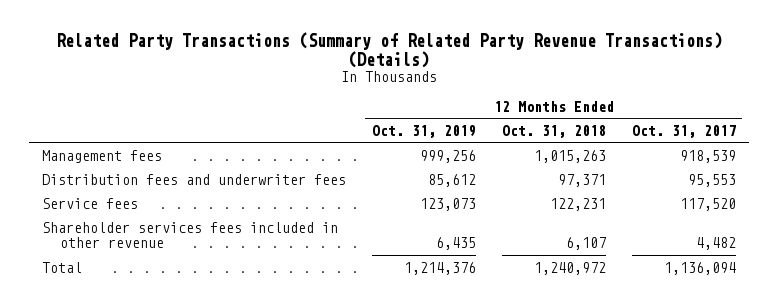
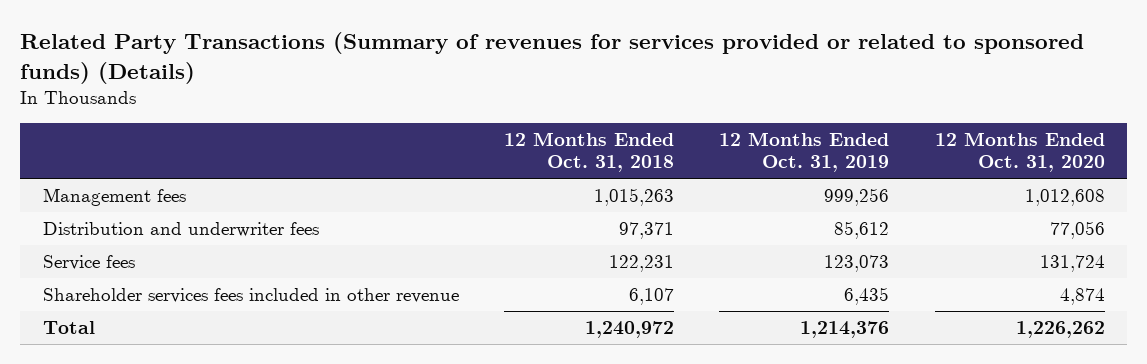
- Related Party Transactions (Summary of Related Party Revenue Transactions) (Details)
+ Related Party Transactions (Summary of revenues for services provided or related to sponsored funds) (Details)
- | 12 Months Ended Oct. 31, 2019 | 12 Months Ended Oct. 31, 2018 | 12 Months Ended Oct. 31, 2017
+ | 12 Months Ended Oct. 31, 2018 | 12 Months Ended Oct. 31, 2019 | 12 Months Ended Oct. 31, 2020
- Distribution fees and underwriter fees | 85,612 | 97,371 | 95,553
+ Distribution and underwriter fees | 97,371 | 85,612 | 77,056

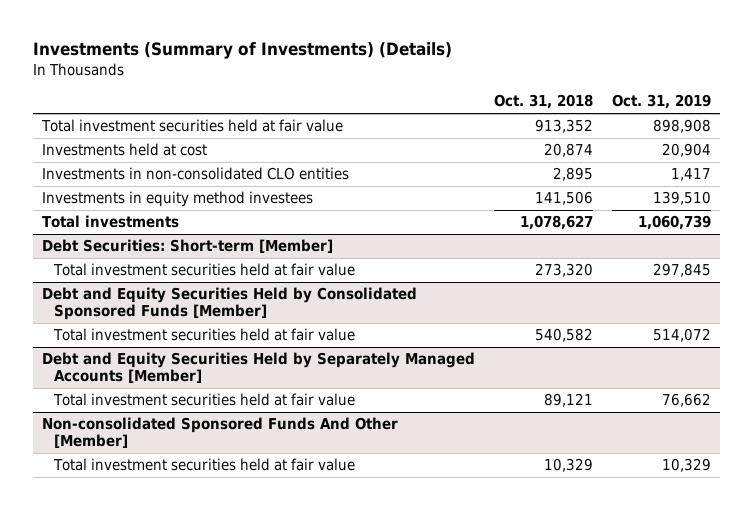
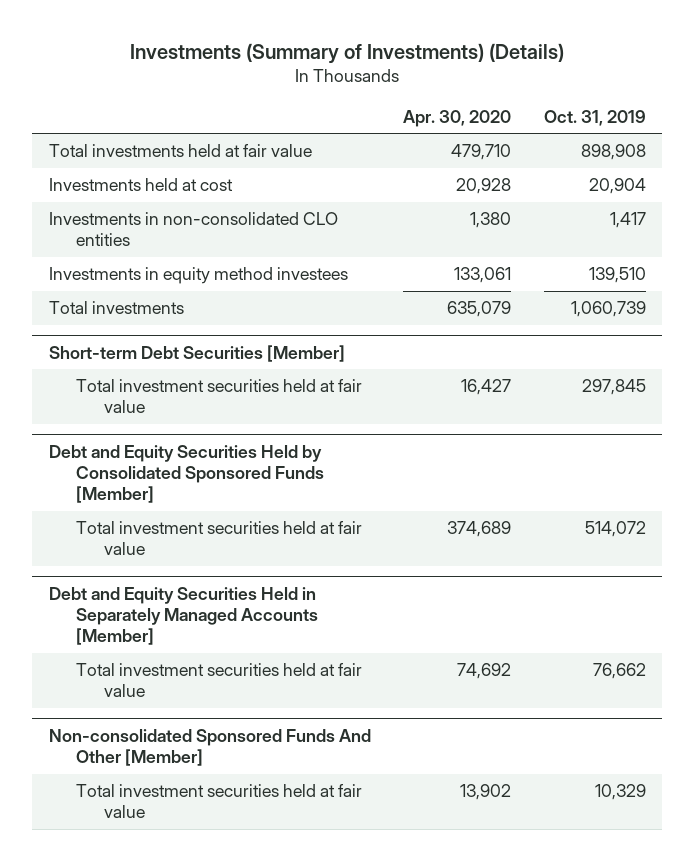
- | Oct. 31, 2018 | Oct. 31, 2019
+ | Apr. 30, 2020 | Oct. 31, 2019
- Total investment securities held at fair value | 913,352 | 898,908
+ Total investments held at fair value | 479,710 | 898,908
- Debt Securities: Short-term [Member]
+ Short-term Debt Securities [Member]
- Debt and Equity Securities Held by Separately Managed Accounts [Member]
+ Debt and Equity Securities Held in Separately Managed Accounts [Member]

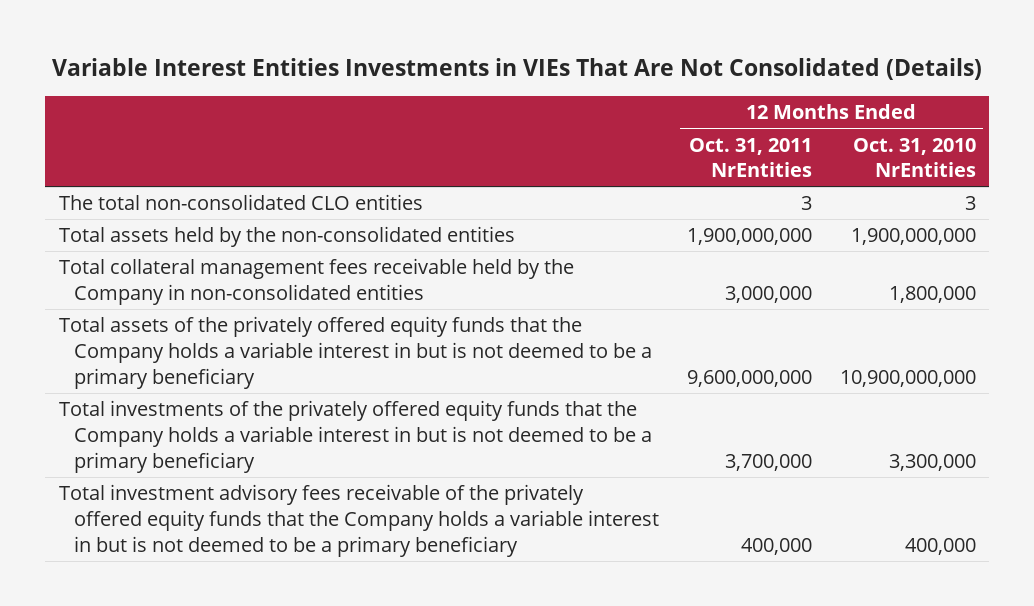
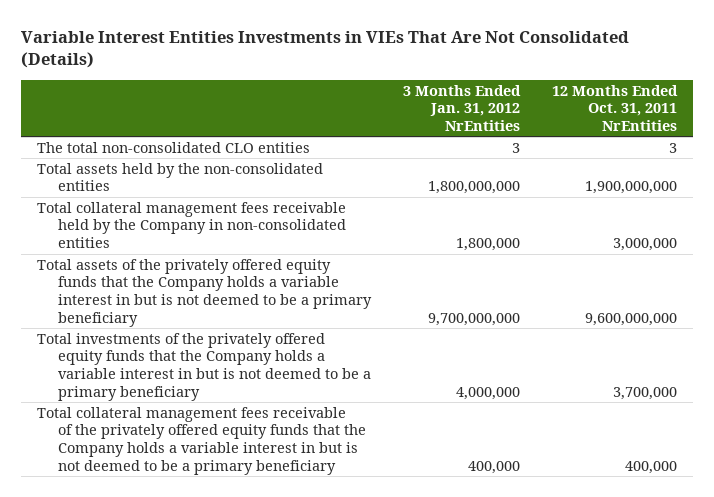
- | 12 Months Ended Oct. 31, 2011 NrEntities | 12 Months Ended Oct. 31, 2010 NrEntities
+ | 3 Months Ended Jan. 31, 2012 NrEntities | 12 Months Ended Oct. 31, 2011 NrEntities
- Total investment advisory fees receivable of the privately offered equity funds that the Company holds a variable interest in but is not deemed to be a primary beneficiary | 400,000 | 400,000
+ Total collateral management fees receivable of the privately offered equity funds that the Company holds a variable interest in but is not deemed to be a primary beneficiary | 400,000 | 400,000

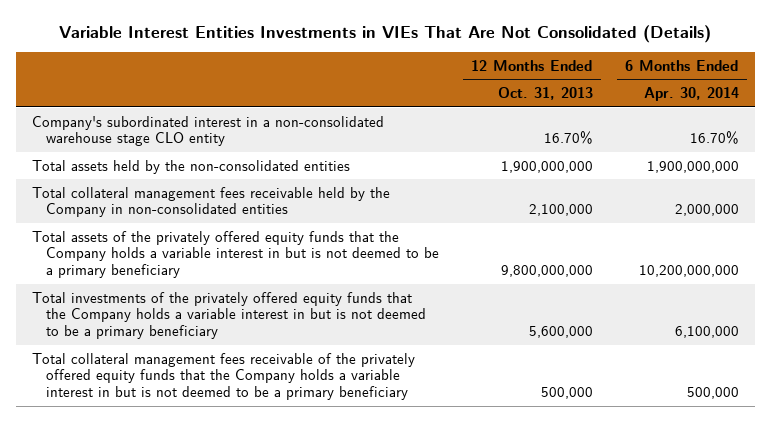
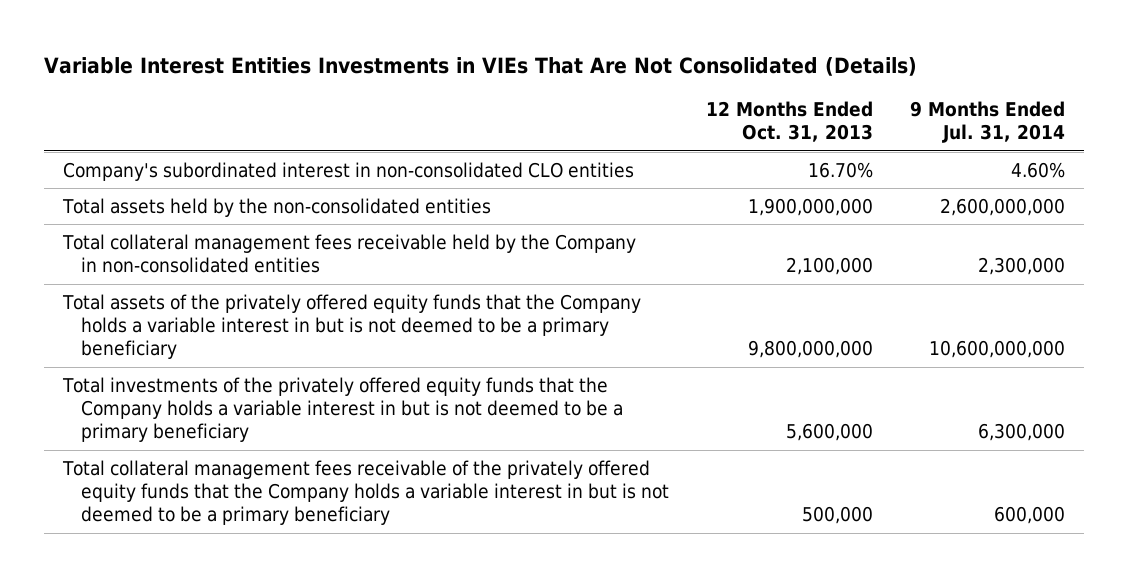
- | 12 Months Ended Oct. 31, 2013 | 6 Months Ended Apr. 30, 2014
+ | 12 Months Ended Oct. 31, 2013 | 9 Months Ended Jul. 31, 2014
- Company's subordinated interest in a non-consolidated warehouse stage CLO entity | 16.70% | 16.70%
+ Company's subordinated interest in non-consolidated CLO entities | 16.70% | 4.60%

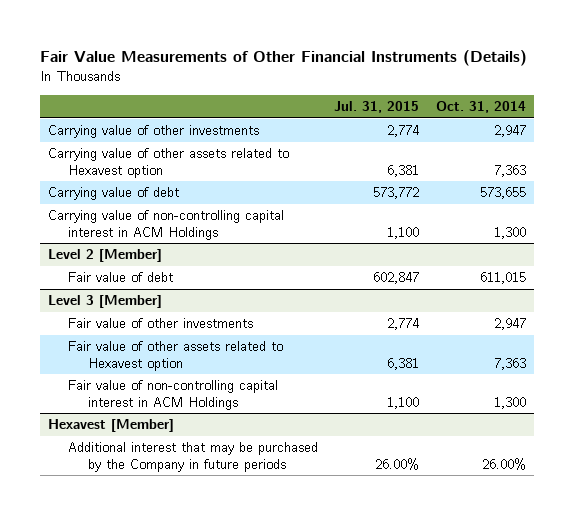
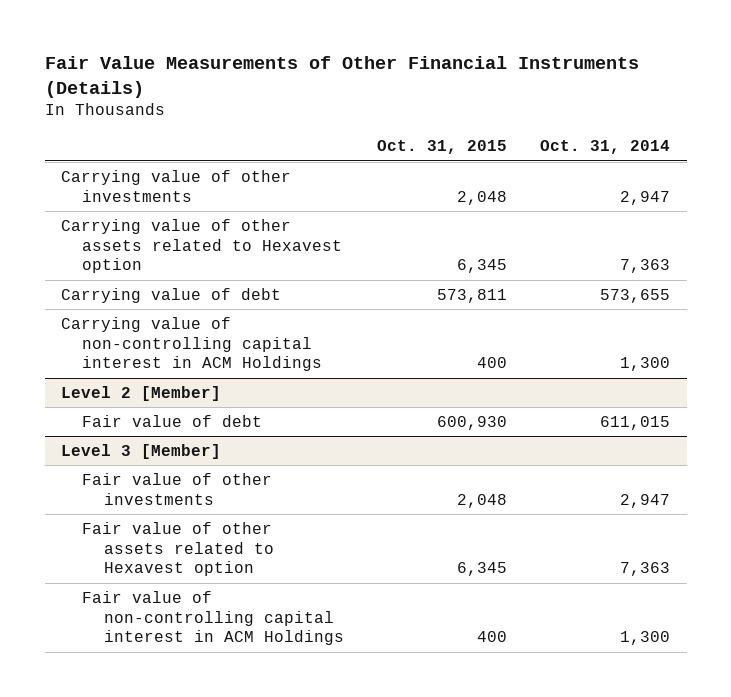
- | Jul. 31, 2015 | Oct. 31, 2014
+ | Oct. 31, 2015 | Oct. 31, 2014
- Hexavest [Member]
- Additional interest that may be purchased by the Company in future periods | 26.00% | 26.00%

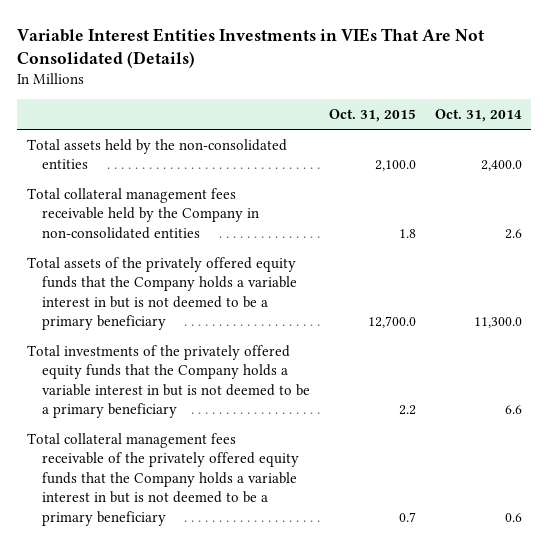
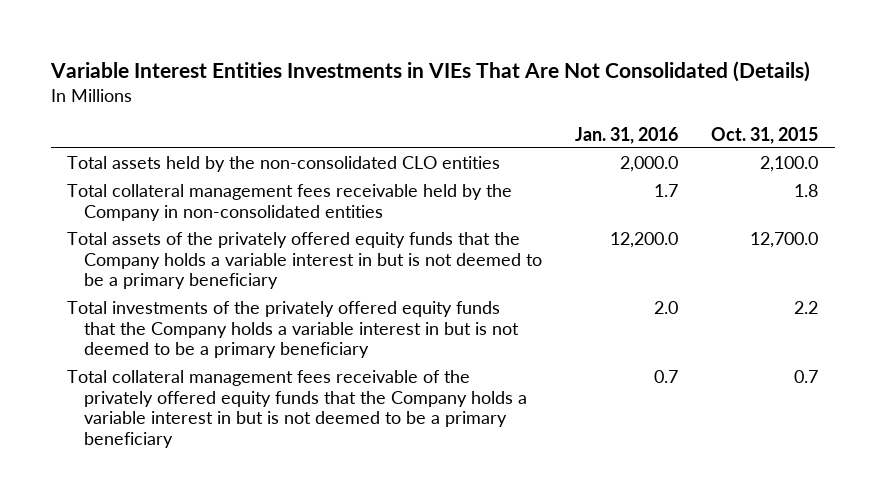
- | Oct. 31, 2015 | Oct. 31, 2014
+ | Jan. 31, 2016 | Oct. 31, 2015
- Total assets held by the non-consolidated entities | 2,100.0 | 2,400.0
+ Total assets held by the non-consolidated CLO entities | 2,000.0 | 2,100.0

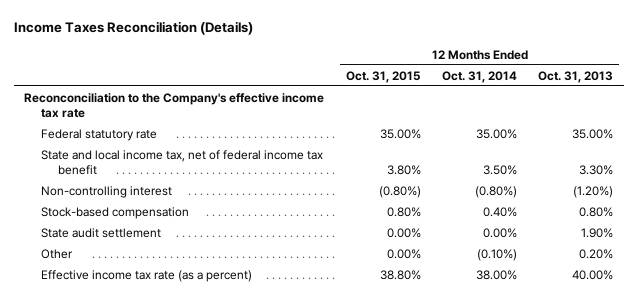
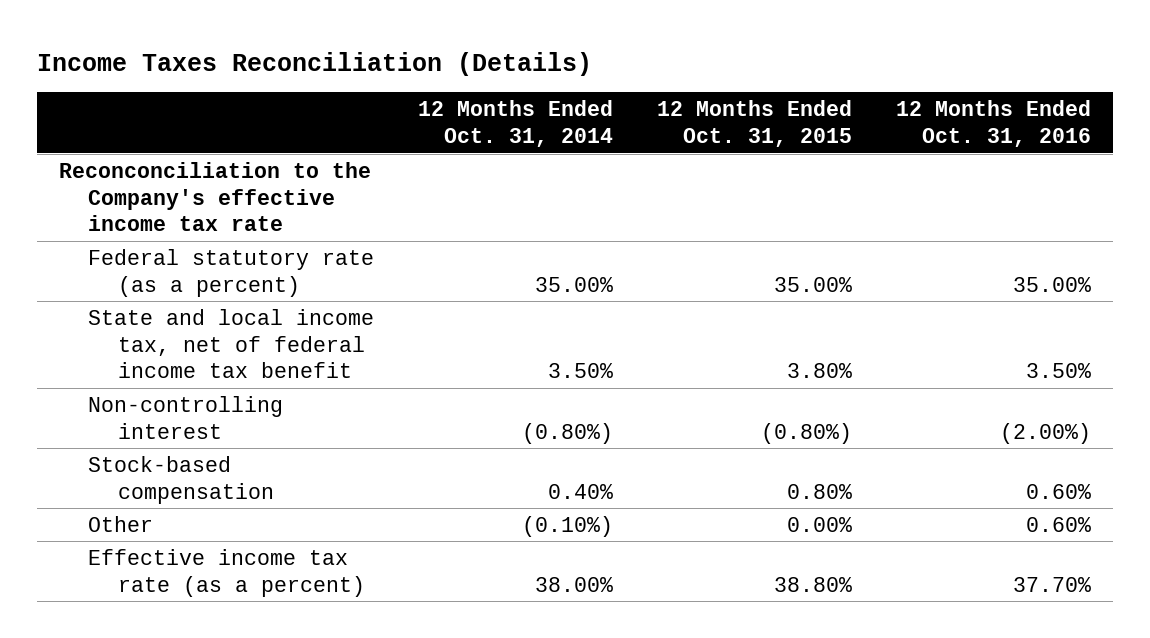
- | 12 Months Ended Oct. 31, 2015 | 12 Months Ended Oct. 31, 2014 | 12 Months Ended Oct. 31, 2013
+ | 12 Months Ended Oct. 31, 2014 | 12 Months Ended Oct. 31, 2015 | 12 Months Ended Oct. 31, 2016
- Federal statutory rate | 35.00% | 35.00% | 35.00%
+ Federal statutory rate (as a percent) | 35.00% | 35.00% | 35.00%
- State audit settlement | 0.00% | 0.00% | 1.90%

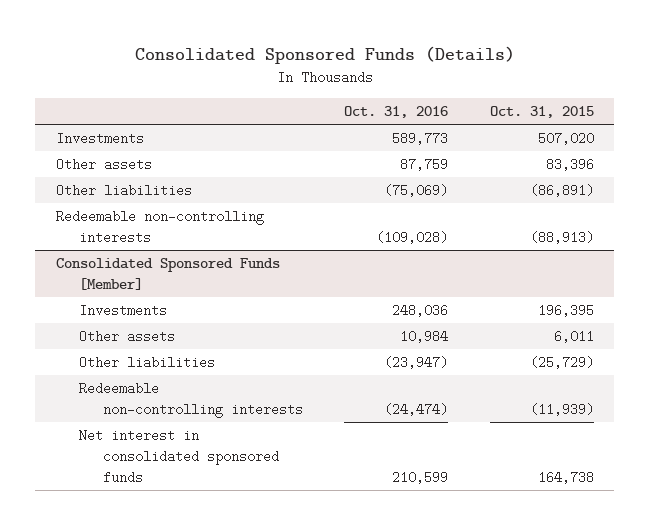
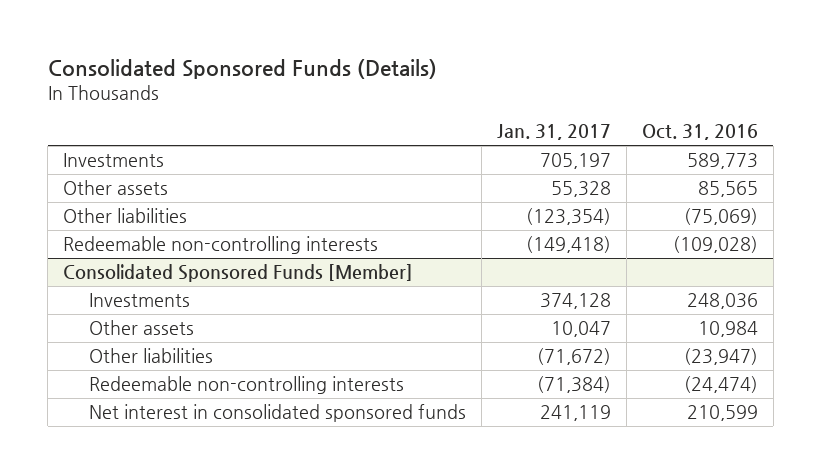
- | Oct. 31, 2016 | Oct. 31, 2015
+ | Jan. 31, 2017 | Oct. 31, 2016
- Other assets | 87,759 | 83,396
+ Other assets | 55,328 | 85,565

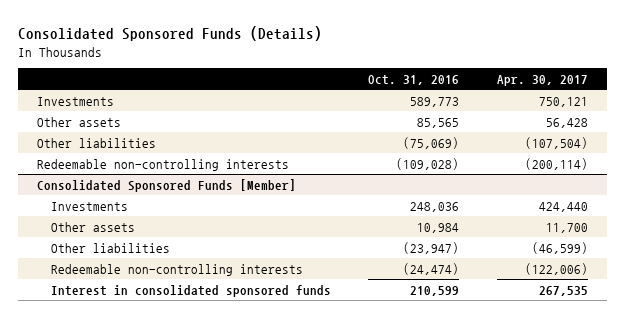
- | Jan. 31, 2017 | Oct. 31, 2016
+ | Oct. 31, 2016 | Apr. 30, 2017
@ Consolidated Sponsored Funds [Member]
- Net interest in consolidated sponsored funds | 241,119 | 210,599
+ Interest in consolidated sponsored funds | 210,599 | 267,535

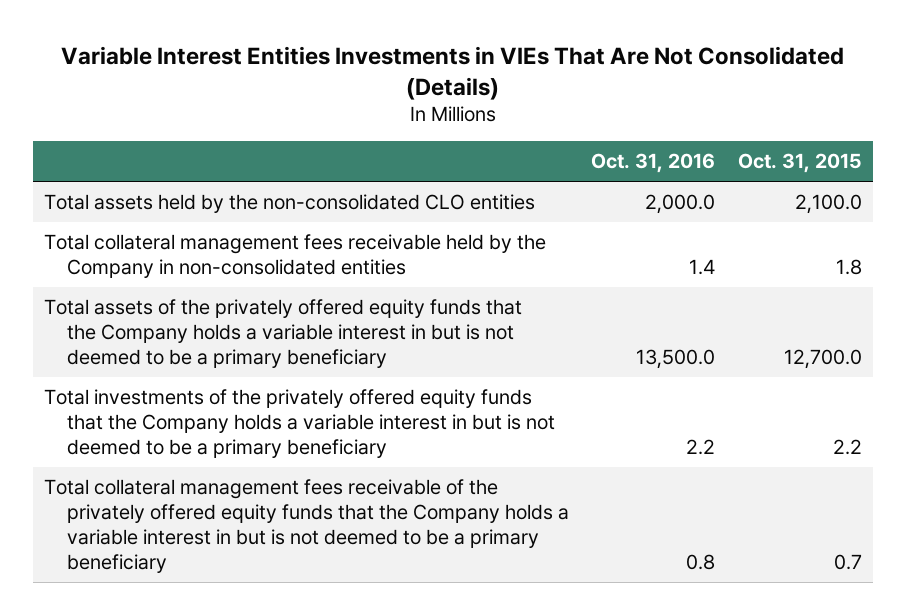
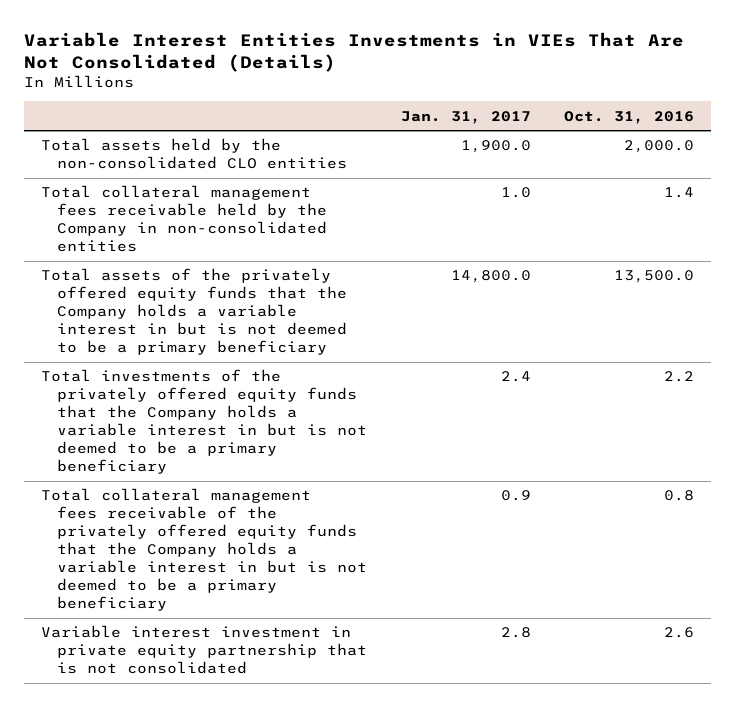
- | Oct. 31, 2016 | Oct. 31, 2015
+ | Jan. 31, 2017 | Oct. 31, 2016
+ Variable interest investment in private equity partnership that is not consolidated | 2.8 | 2.6

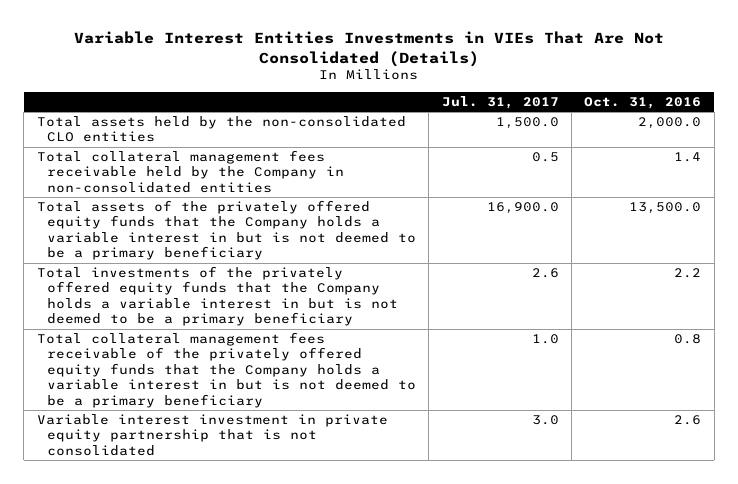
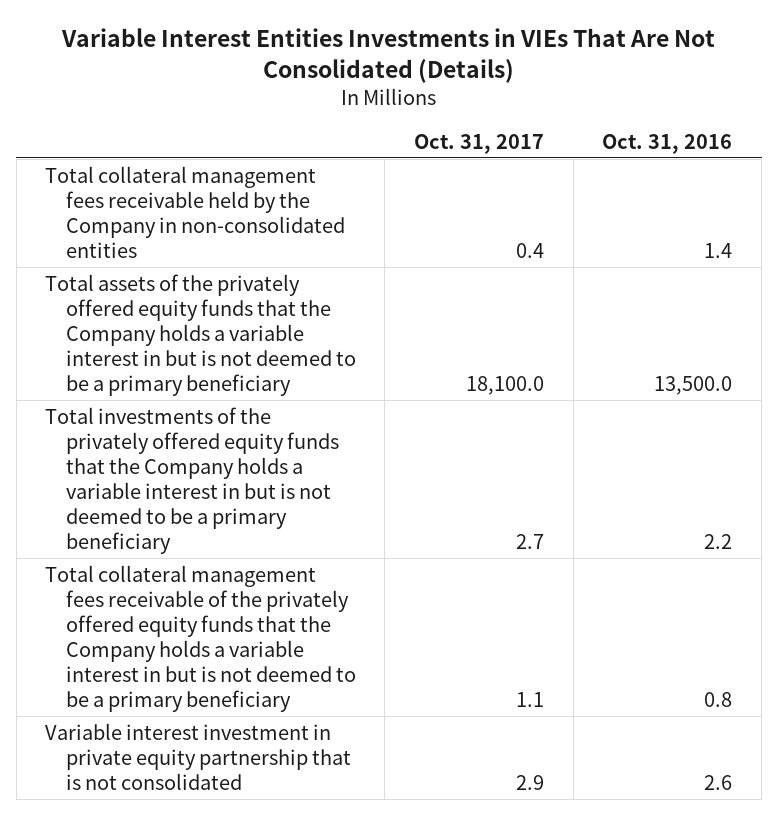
- | Jul. 31, 2017 | Oct. 31, 2016
+ | Oct. 31, 2017 | Oct. 31, 2016
- Total assets held by the non-consolidated CLO entities | 1,500.0 | 2,000.0

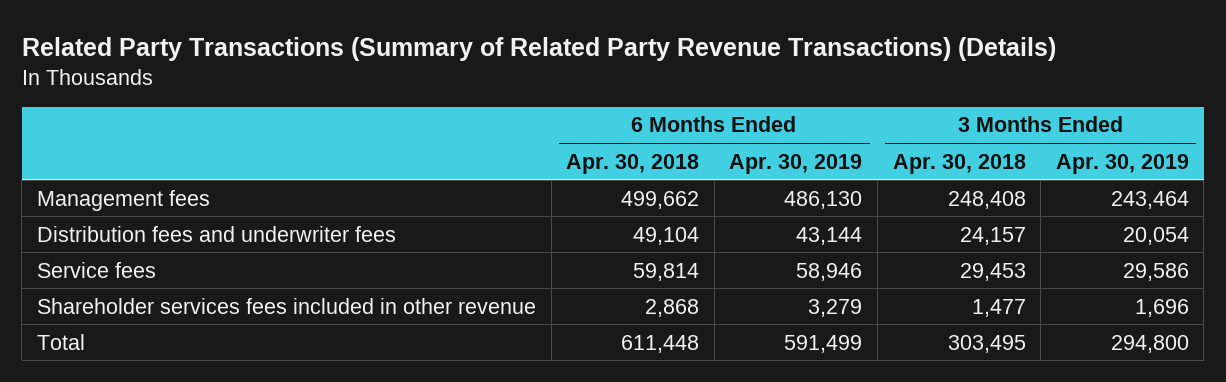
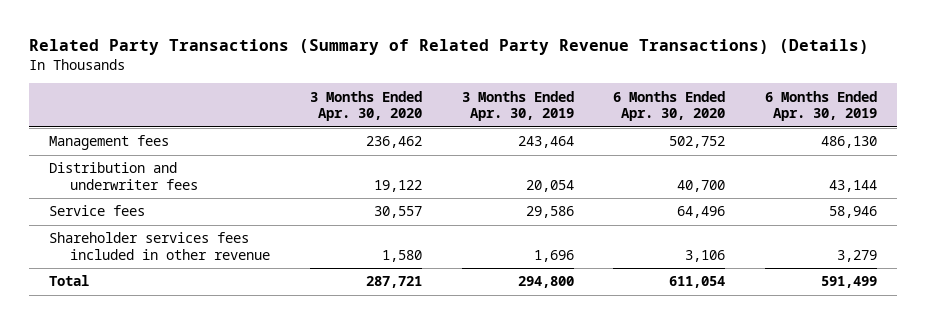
- | 6 Months Ended Apr. 30, 2018 | 6 Months Ended Apr. 30, 2019 | 3 Months Ended Apr. 30, 2018 | 3 Months Ended Apr. 30, 2019
+ | 3 Months Ended Apr. 30, 2020 | 3 Months Ended Apr. 30, 2019 | 6 Months Ended Apr. 30, 2020 | 6 Months Ended Apr. 30, 2019
- Distribution fees and underwriter fees | 49,104 | 43,144 | 24,157 | 20,054
+ Distribution and underwriter fees | 19,122 | 20,054 | 40,700 | 43,144

